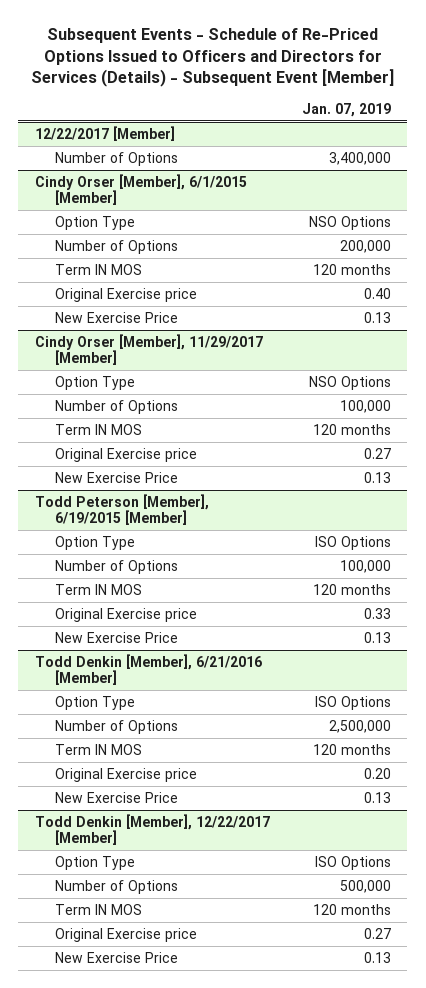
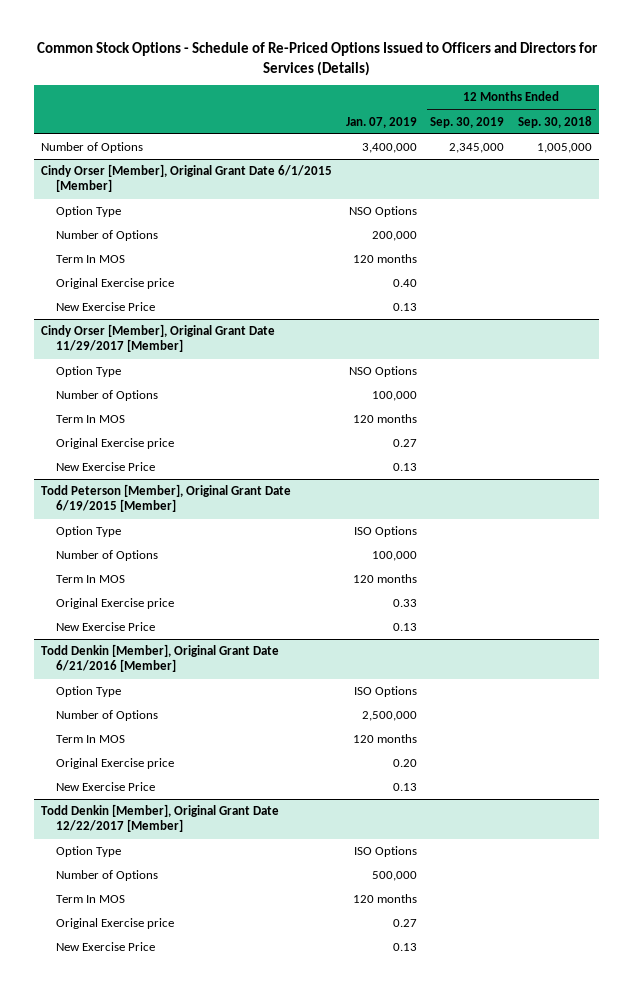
- Subsequent Events - Schedule of Re-Priced Options Issued to Officers and Directors for Services (Details) - Subsequent Event [Member]
+ Common Stock Options - Schedule of Re-Priced Options Issued to Officers and Directors for Services (Details)
- | Jan. 07, 2019
+ | Jan. 07, 2019 | 12 Months Ended Sep. 30, 2019 | 12 Months Ended Sep. 30, 2018
- 12/22/2017 [Member]
- Cindy Orser [Member], 6/1/2015 [Member]
+ Cindy Orser [Member], Original Grant Date 6/1/2015 [Member]
- Term IN MOS | 120 months
+ Term In MOS | 120 months | |
- Cindy Orser [Member], 11/29/2017 [Member]
+ Cindy Orser [Member], Original Grant Date 11/29/2017 [Member]
- Term IN MOS | 120 months
+ Term In MOS | 120 months | |
- Todd Peterson [Member], 6/19/2015 [Member]
+ Todd Peterson [Member], Original Grant Date 6/19/2015 [Member]
- Term IN MOS | 120 months
+ Term In MOS | 120 months | |
- Todd Denkin [Member], 6/21/2016 [Member]
+ Todd Denkin [Member], Original Grant Date 6/21/2016 [Member]
- Term IN MOS | 120 months
+ Term In MOS | 120 months | |
- Todd Denkin [Member], 12/22/2017 [Member]
+ Todd Denkin [Member], Original Grant Date 12/22/2017 [Member]
- Term IN MOS | 120 months
+ Term In MOS | 120 months | |

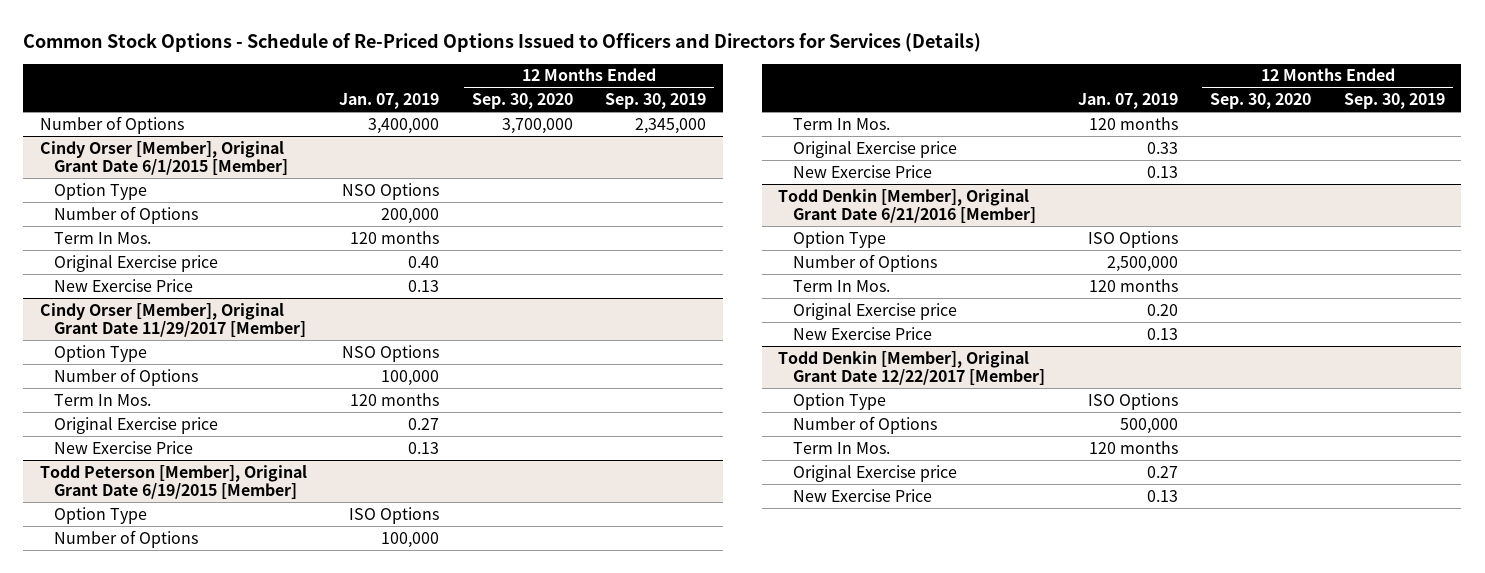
- | Jan. 07, 2019 | 12 Months Ended Sep. 30, 2019 | 12 Months Ended Sep. 30, 2018
+ | Jan. 07, 2019 | 12 Months Ended Sep. 30, 2020 | 12 Months Ended Sep. 30, 2019
@ Cindy Orser [Member], Original Grant Date 6/1/2015 [Member]
- Term In MOS | 120 months | |
+ Term In Mos. | 120 months | |
@ Cindy Orser [Member], Original Grant Date 11/29/2017 [Member]
- Term In MOS | 120 months | |
+ Term In Mos. | 120 months | |
@ Todd Peterson [Member], Original Grant Date 6/19/2015 [Member]
- Term In MOS | 120 months | |
+ Term In Mos. | 120 months | |
@ Todd Denkin [Member], Original Grant Date 6/21/2016 [Member]
- Term In MOS | 120 months | |
+ Term In Mos. | 120 months | |
@ Todd Denkin [Member], Original Grant Date 12/22/2017 [Member]
- Term In MOS | 120 months | |
+ Term In Mos. | 120 months | |

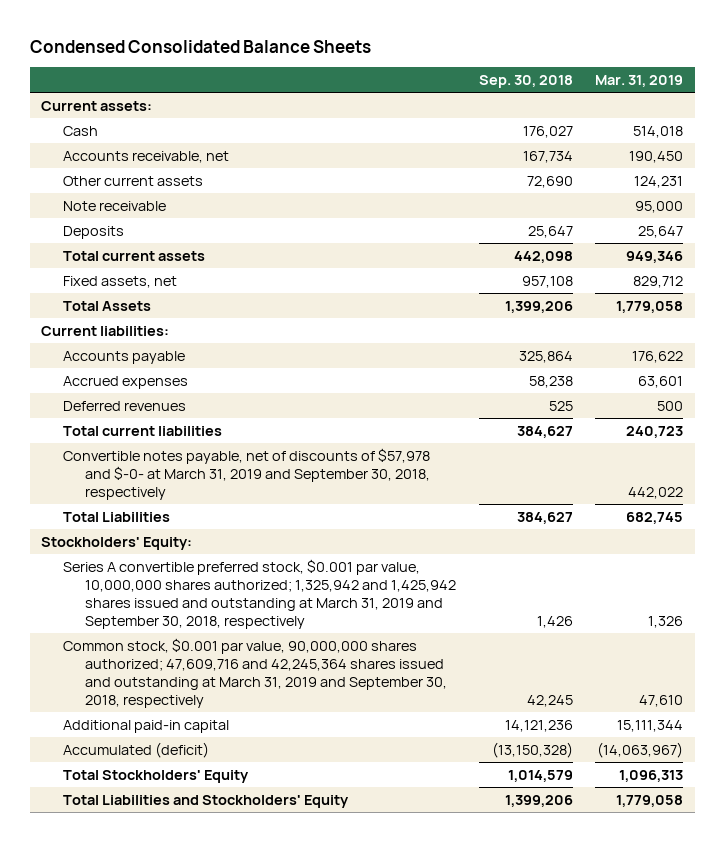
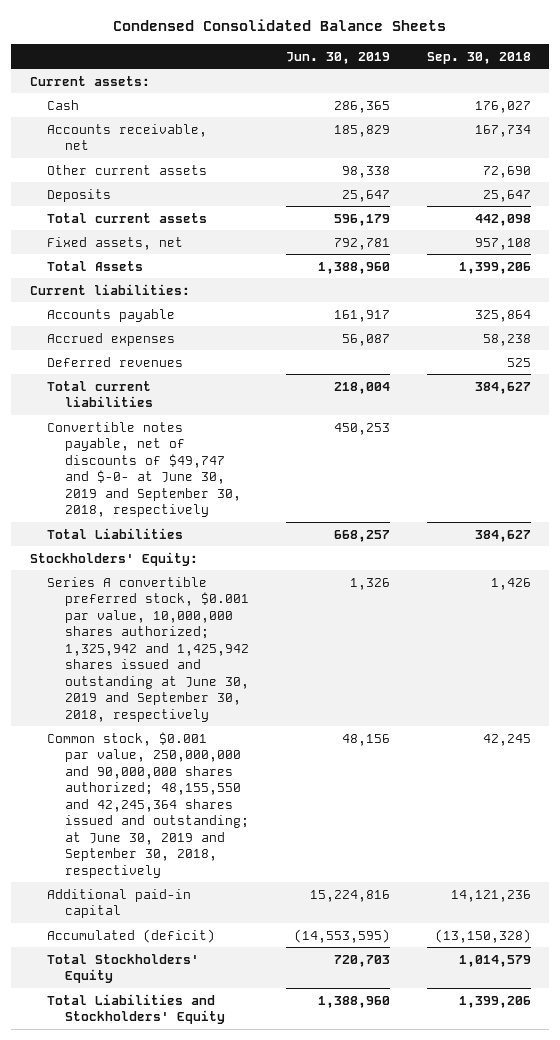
- | Sep. 30, 2018 | Mar. 31, 2019
+ | Jun. 30, 2019 | Sep. 30, 2018
- Note receivable | | 95,000
- Convertible notes payable, net of discounts of $57,978 and $-0- at March 31, 2019 and September 30, 2018, respectively | | 442,022
+ Convertible notes payable, net of discounts of $49,747 and $-0- at June 30, 2019 and September 30, 2018, respectively | 450,253 |
- Series A convertible preferred stock, $0.001 par value, 10,000,000 shares authorized; 1,325,942 and 1,425,942 shares issued and outstanding at March 31, 2019 and September 30, 2018, respectively | 1,426 | 1,326
- Common stock, $0.001 par value, 90,000,000 shares authorized; 47,609,716 and 42,245,364 shares issued and outstanding at March 31, 2019 and September 30, 2018, respectively | 42,245 | 47,610
+ Series A convertible preferred stock, $0.001 par value, 10,000,000 shares authorized; 1,325,942 and 1,425,942 shares issued and outstanding at June 30, 2019 and September 30, 2018, respectively | 1,326 | 1,426
+ Common stock, $0.001 par value, 250,000,000 and 90,000,000 shares authorized; 48,155,550 and 42,245,364 shares issued and outstanding; at June 30, 2019 and September 30, 2018, respectively | 48,156 | 42,245

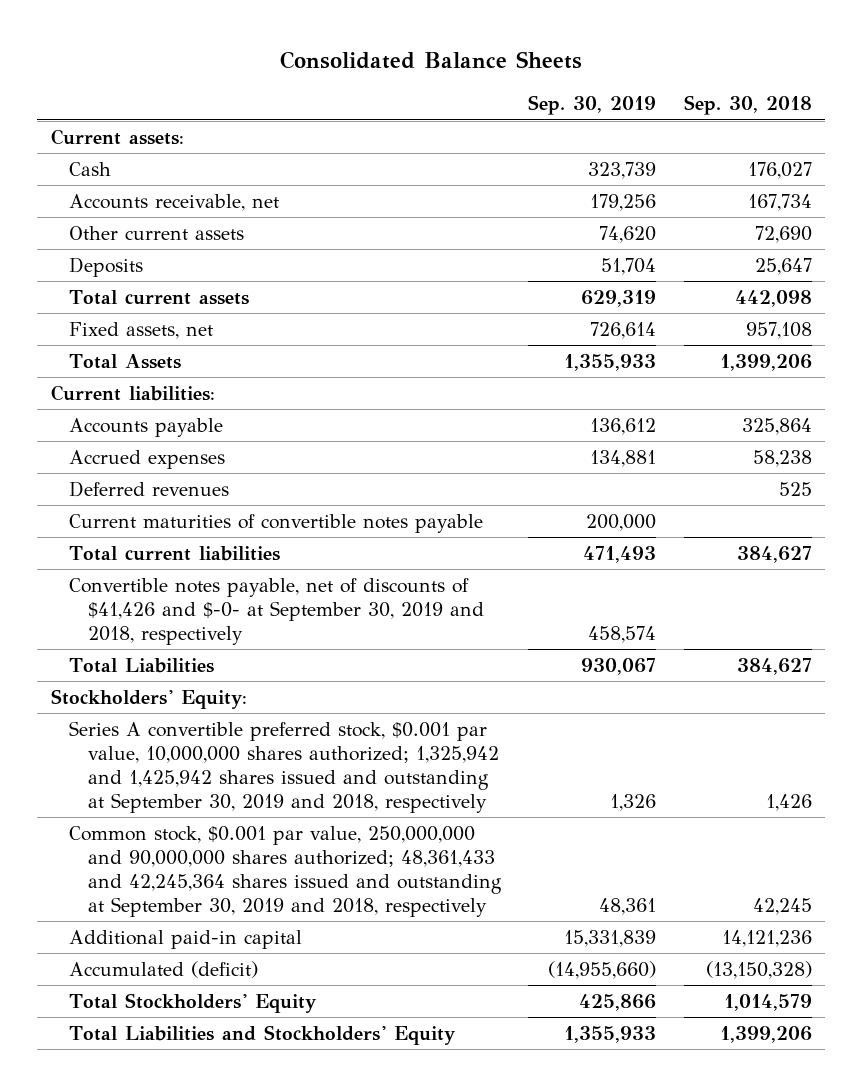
- Condensed Consolidated Balance Sheets
+ Consolidated Balance Sheets
- | Jun. 30, 2019 | Sep. 30, 2018
+ | Sep. 30, 2019 | Sep. 30, 2018
+ Current maturities of convertible notes payable | 200,000 |
- Convertible notes payable, net of discounts of $49,747 and $-0- at June 30, 2019 and September 30, 2018, respectively | 450,253 |
+ Convertible notes payable, net of discounts of $41,426 and $-0- at September 30, 2019 and 2018, respectively | 458,574 |
- Series A convertible preferred stock, $0.001 par value, 10,000,000 shares authorized; 1,325,942 and 1,425,942 shares issued and outstanding at June 30, 2019 and September 30, 2018, respectively | 1,326 | 1,426
- Common stock, $0.001 par value, 250,000,000 and 90,000,000 shares authorized; 48,155,550 and 42,245,364 shares issued and outstanding; at June 30, 2019 and September 30, 2018, respectively | 48,156 | 42,245
+ Series A convertible preferred stock, $0.001 par value, 10,000,000 shares authorized; 1,325,942 and 1,425,942 shares issued and outstanding at September 30, 2019 and 2018, respectively | 1,326 | 1,426
+ Common stock, $0.001 par value, 250,000,000 and 90,000,000 shares authorized; 48,361,433 and 42,245,364 shares issued and outstanding at September 30, 2019 and 2018, respectively | 48,361 | 42,245

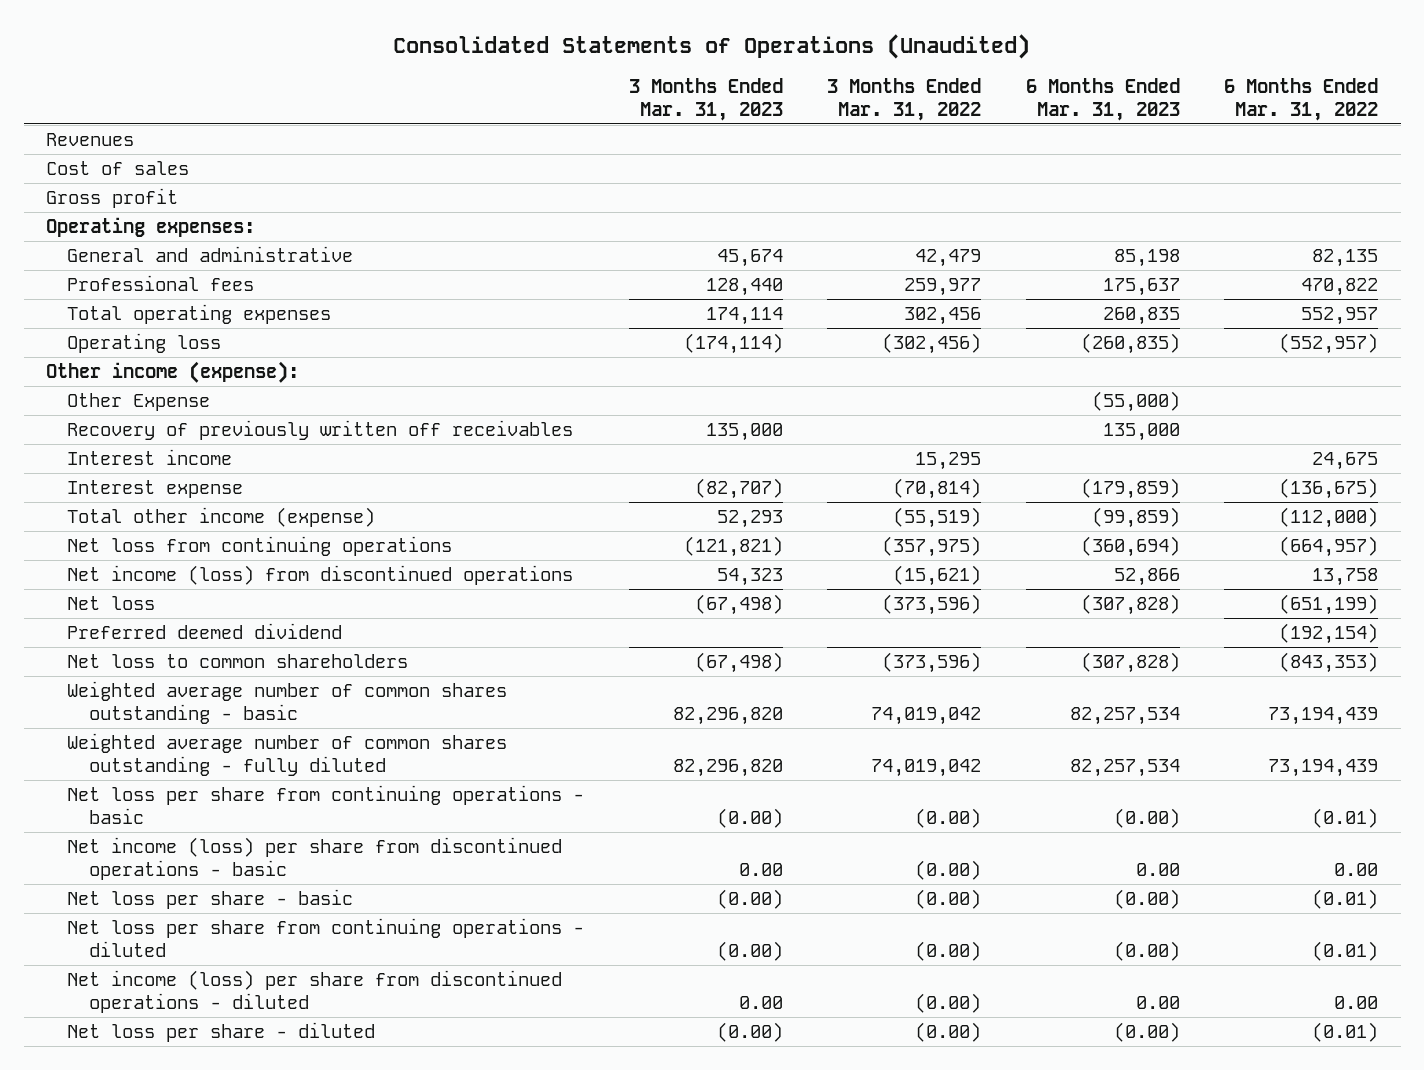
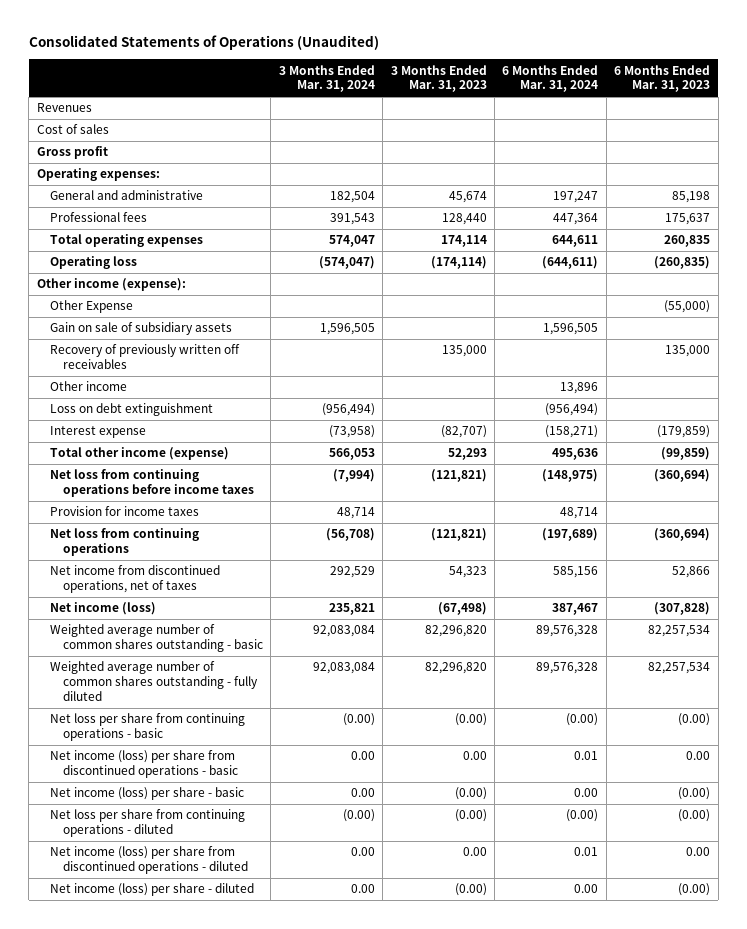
- | 3 Months Ended Mar. 31, 2023 | 3 Months Ended Mar. 31, 2022 | 6 Months Ended Mar. 31, 2023 | 6 Months Ended Mar. 31, 2022
+ | 3 Months Ended Mar. 31, 2024 | 3 Months Ended Mar. 31, 2023 | 6 Months Ended Mar. 31, 2024 | 6 Months Ended Mar. 31, 2023
+ Gain on sale of subsidiary assets | 1,596,505 | | 1,596,505 |
- Interest income | | 15,295 | | 24,675
+ Other income | | | 13,896 |
+ Loss on debt extinguishment | (956,494) | | (956,494) |
+ Net loss from continuing operations before income taxes | (7,994) | (121,821) | (148,975) | (360,694)
+ Provision for income taxes | 48,714 | | 48,714 |
- Net income (loss) from discontinued operations | 54,323 | (15,621) | 52,866 | 13,758
- Net loss | (67,498) | (373,596) | (307,828) | (651,199)
- Preferred deemed dividend | | | | (192,154)
- Net loss to common shareholders | (67,498) | (373,596) | (307,828) | (843,353)
+ Net income from discontinued operations, net of taxes | 292,529 | 54,323 | 585,156 | 52,866
+ Net income (loss) | 235,821 | (67,498) | 387,467 | (307,828)
- Net loss per share - basic | (0.00) | (0.00) | (0.00) | (0.01)
+ Net income (loss) per share - basic | 0.00 | (0.00) | 0.00 | (0.00)
- Net loss per share - diluted | (0.00) | (0.00) | (0.00) | (0.01)
+ Net income (loss) per share - diluted | 0.00 | (0.00) | 0.00 | (0.00)

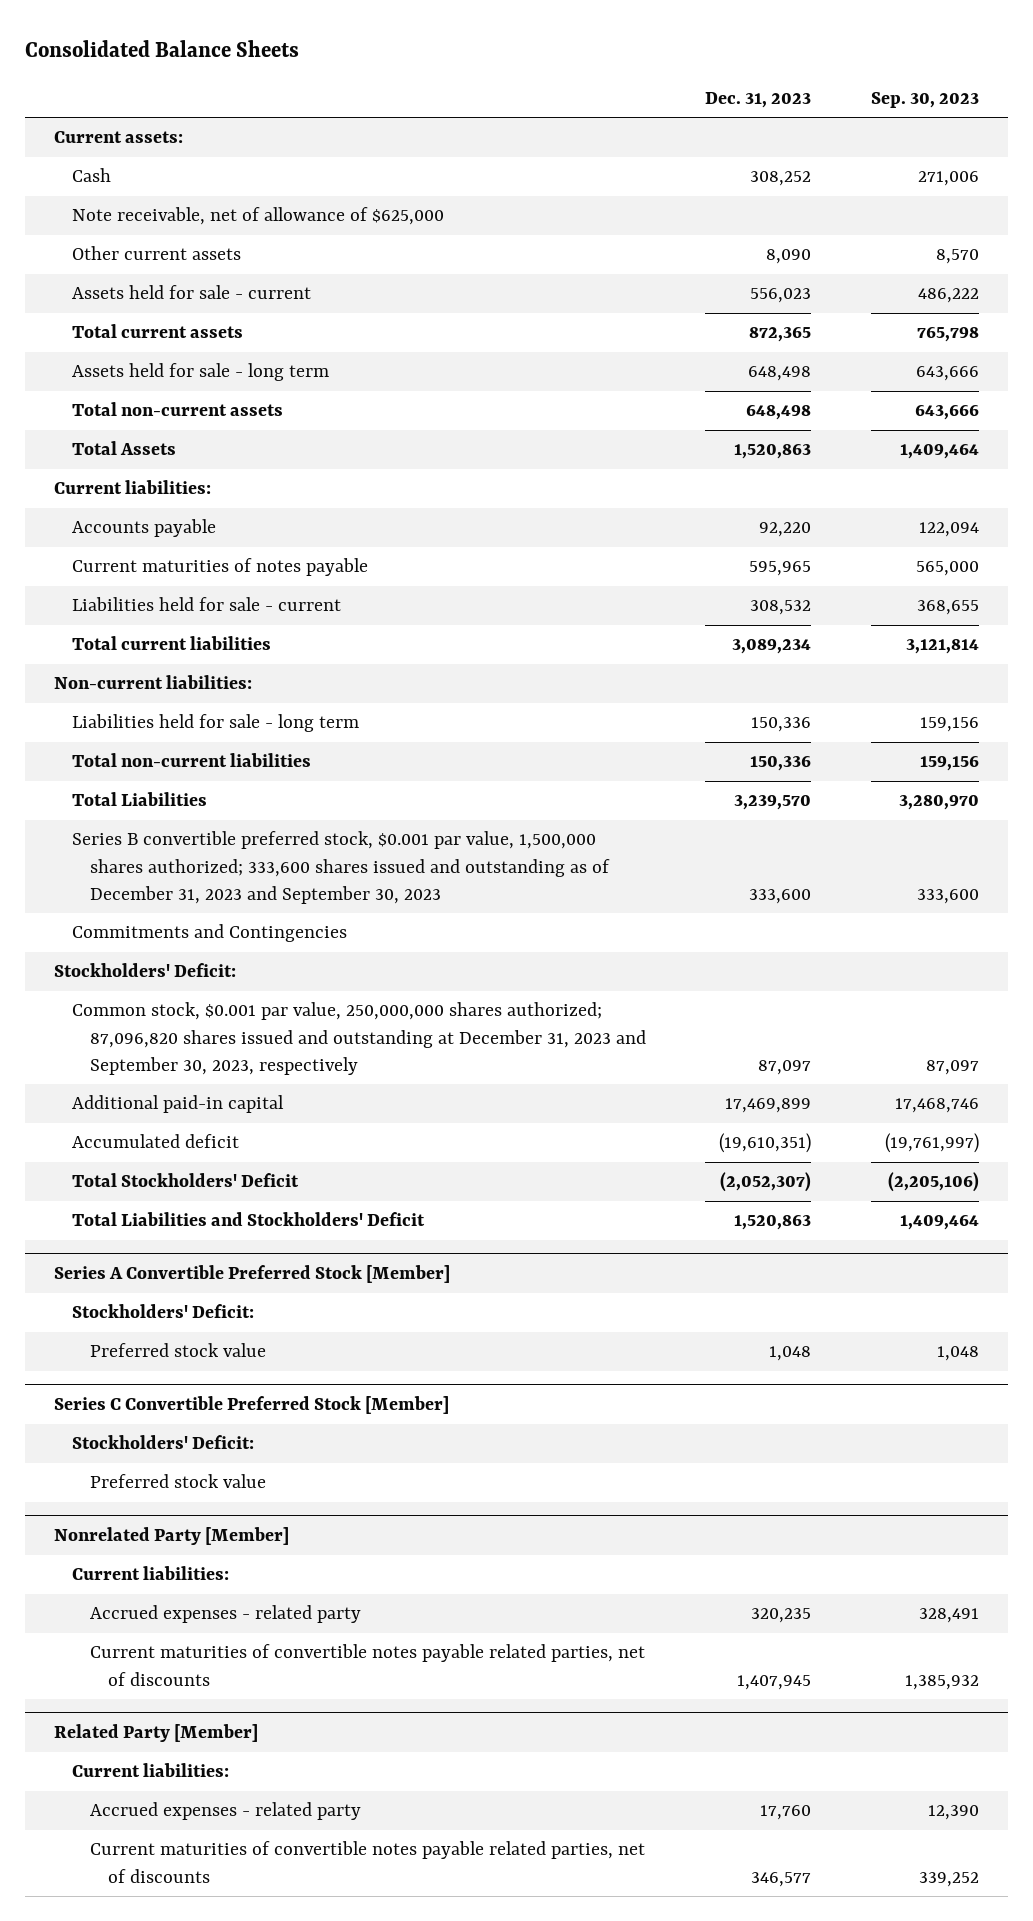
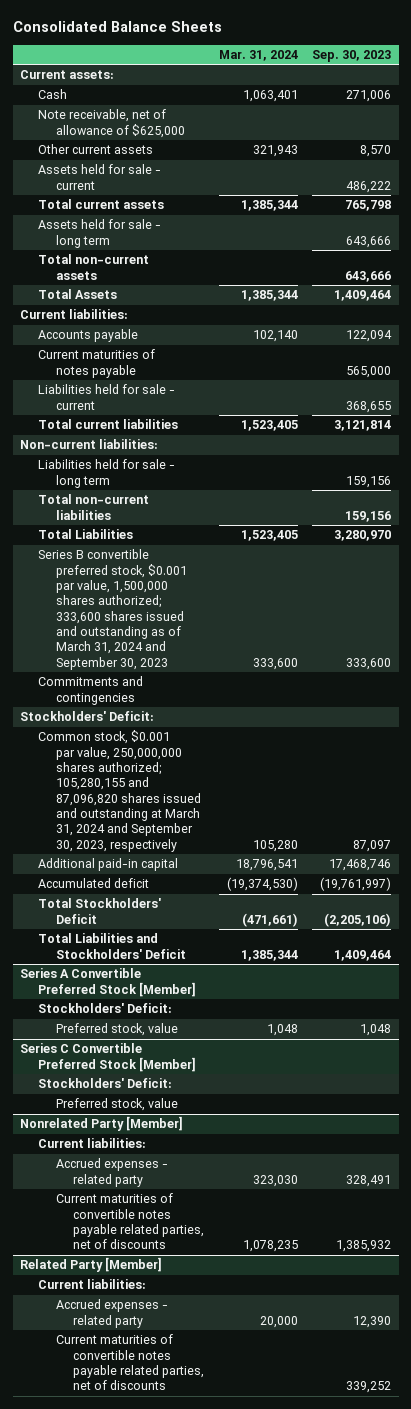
- | Dec. 31, 2023 | Sep. 30, 2023
+ | Mar. 31, 2024 | Sep. 30, 2023
- Series B convertible preferred stock, $0.001 par value, 1,500,000 shares authorized; 333,600 shares issued and outstanding as of December 31, 2023 and September 30, 2023 | 333,600 | 333,600
- Commitments and Contingencies
+ Series B convertible preferred stock, $0.001 par value, 1,500,000 shares authorized; 333,600 shares issued and outstanding as of March 31, 2024 and September 30, 2023 | 333,600 | 333,600
+ Commitments and contingencies
- Common stock, $0.001 par value, 250,000,000 shares authorized; 87,096,820 shares issued and outstanding at December 31, 2023 and September 30, 2023, respectively | 87,097 | 87,097
+ Common stock, $0.001 par value, 250,000,000 shares authorized; 105,280,155 and 87,096,820 shares issued and outstanding at March 31, 2024 and September 30, 2023, respectively | 105,280 | 87,097
@ Series A Convertible Preferred Stock [Member]
- Preferred stock value | 1,048 | 1,048
+ Preferred stock, value | 1,048 | 1,048
@ Series C Convertible Preferred Stock [Member]
- Preferred stock value
+ Preferred stock, value

